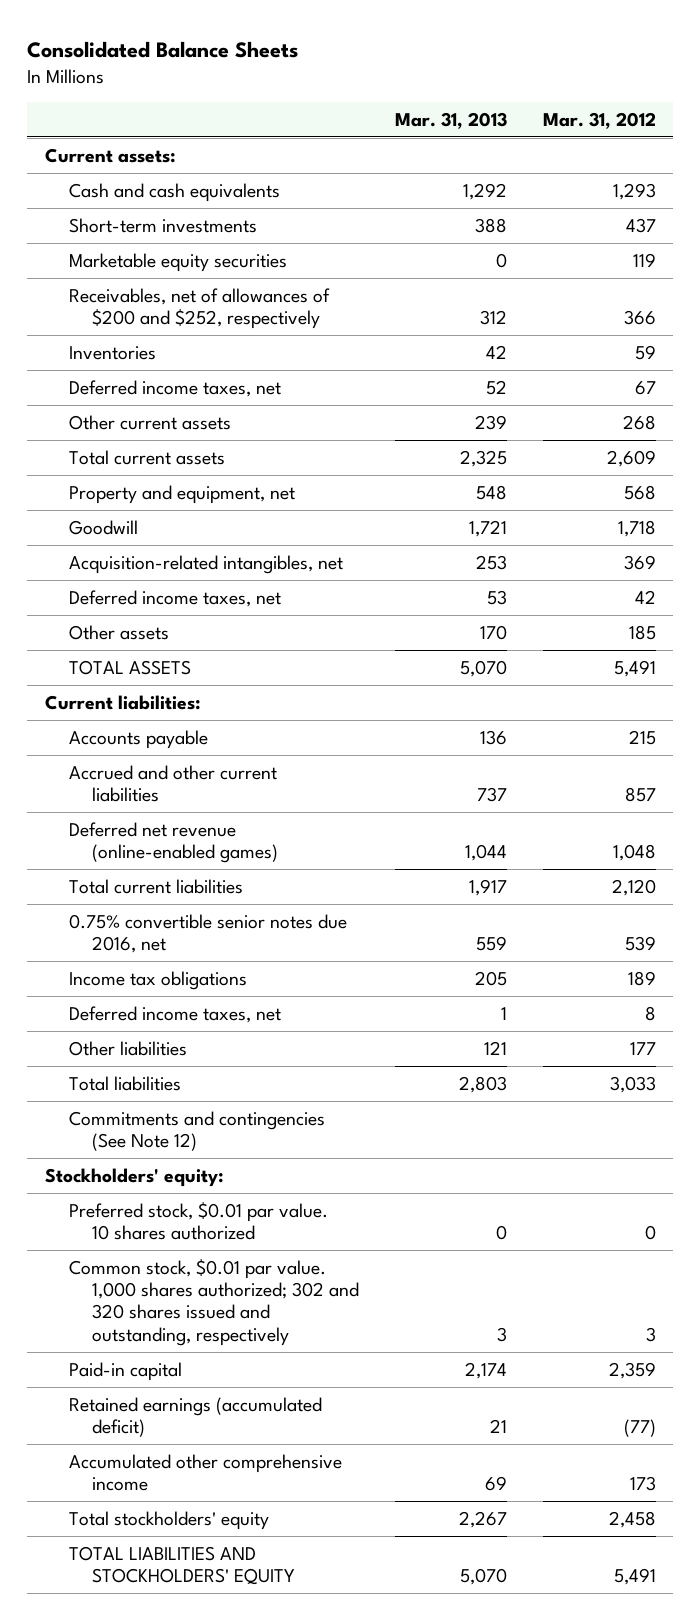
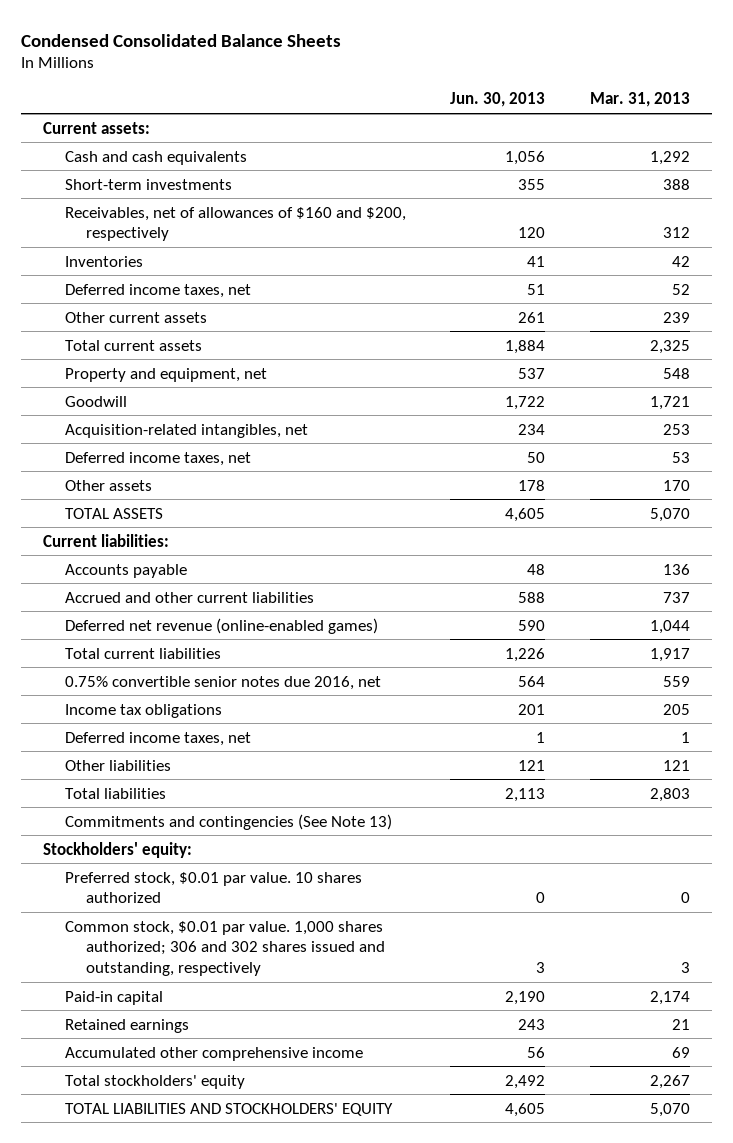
- Consolidated Balance Sheets
+ Condensed Consolidated Balance Sheets
- | Mar. 31, 2013 | Mar. 31, 2012
+ | Jun. 30, 2013 | Mar. 31, 2013
- Marketable equity securities | 0 | 119
- Receivables, net of allowances of $200 and $252, respectively | 312 | 366
+ Receivables, net of allowances of $160 and $200, respectively | 120 | 312
- Commitments and contingencies (See Note 12)
+ Commitments and contingencies (See Note 13)
- Common stock, $0.01 par value. 1,000 shares authorized; 302 and 320 shares issued and outstanding, respectively | 3 | 3
+ Common stock, $0.01 par value. 1,000 shares authorized; 306 and 302 shares issued and outstanding, respectively | 3 | 3
- Retained earnings (accumulated deficit) | 21 | (77)
+ Retained earnings | 243 | 21

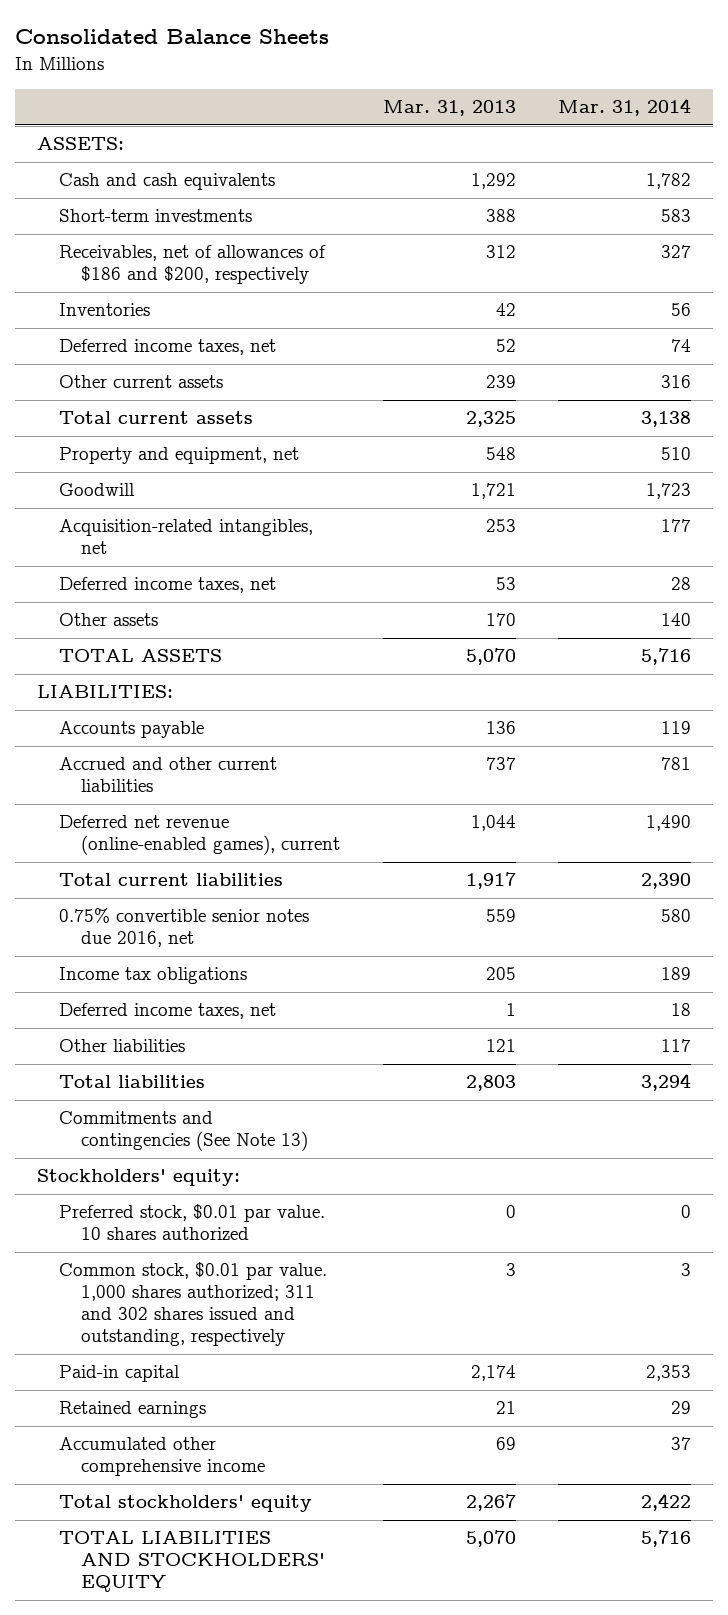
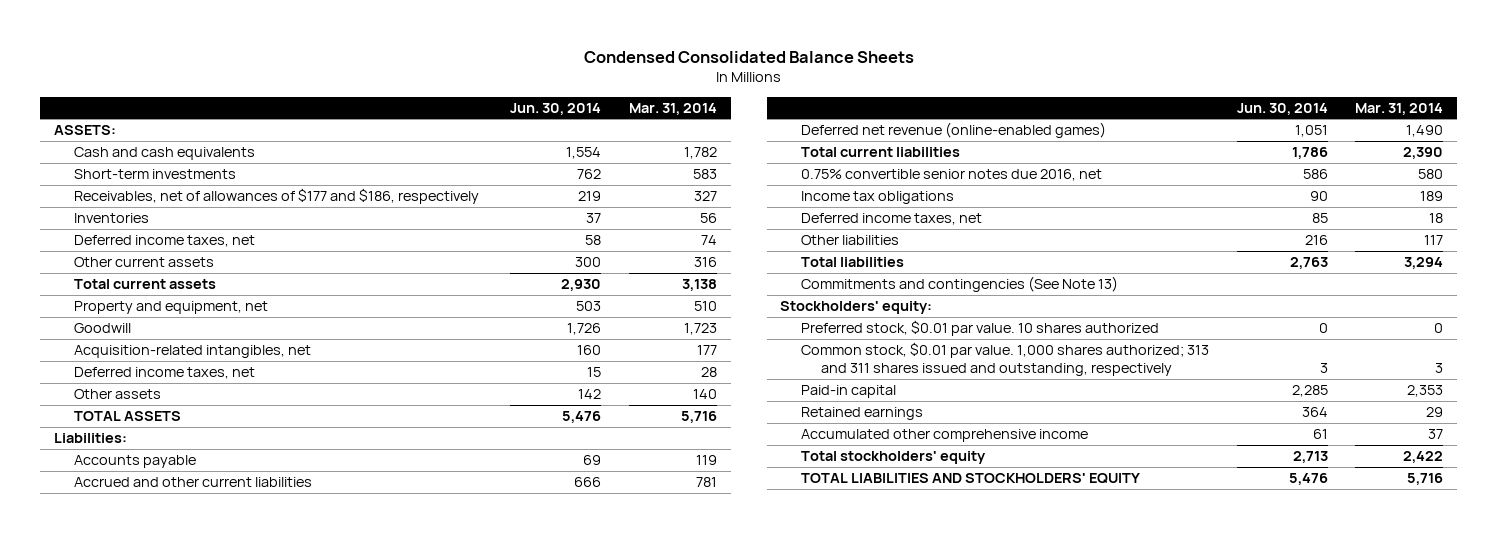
- Consolidated Balance Sheets
+ Condensed Consolidated Balance Sheets
- | Mar. 31, 2013 | Mar. 31, 2014
+ | Jun. 30, 2014 | Mar. 31, 2014
- Receivables, net of allowances of $186 and $200, respectively | 312 | 327
+ Receivables, net of allowances of $177 and $186, respectively | 219 | 327
- LIABILITIES:
+ Liabilities:
- Deferred net revenue (online-enabled games), current | 1,044 | 1,490
+ Deferred net revenue (online-enabled games) | 1,051 | 1,490
- Common stock, $0.01 par value. 1,000 shares authorized; 311 and 302 shares issued and outstanding, respectively | 3 | 3
+ Common stock, $0.01 par value. 1,000 shares authorized; 313 and 311 shares issued and outstanding, respectively | 3 | 3

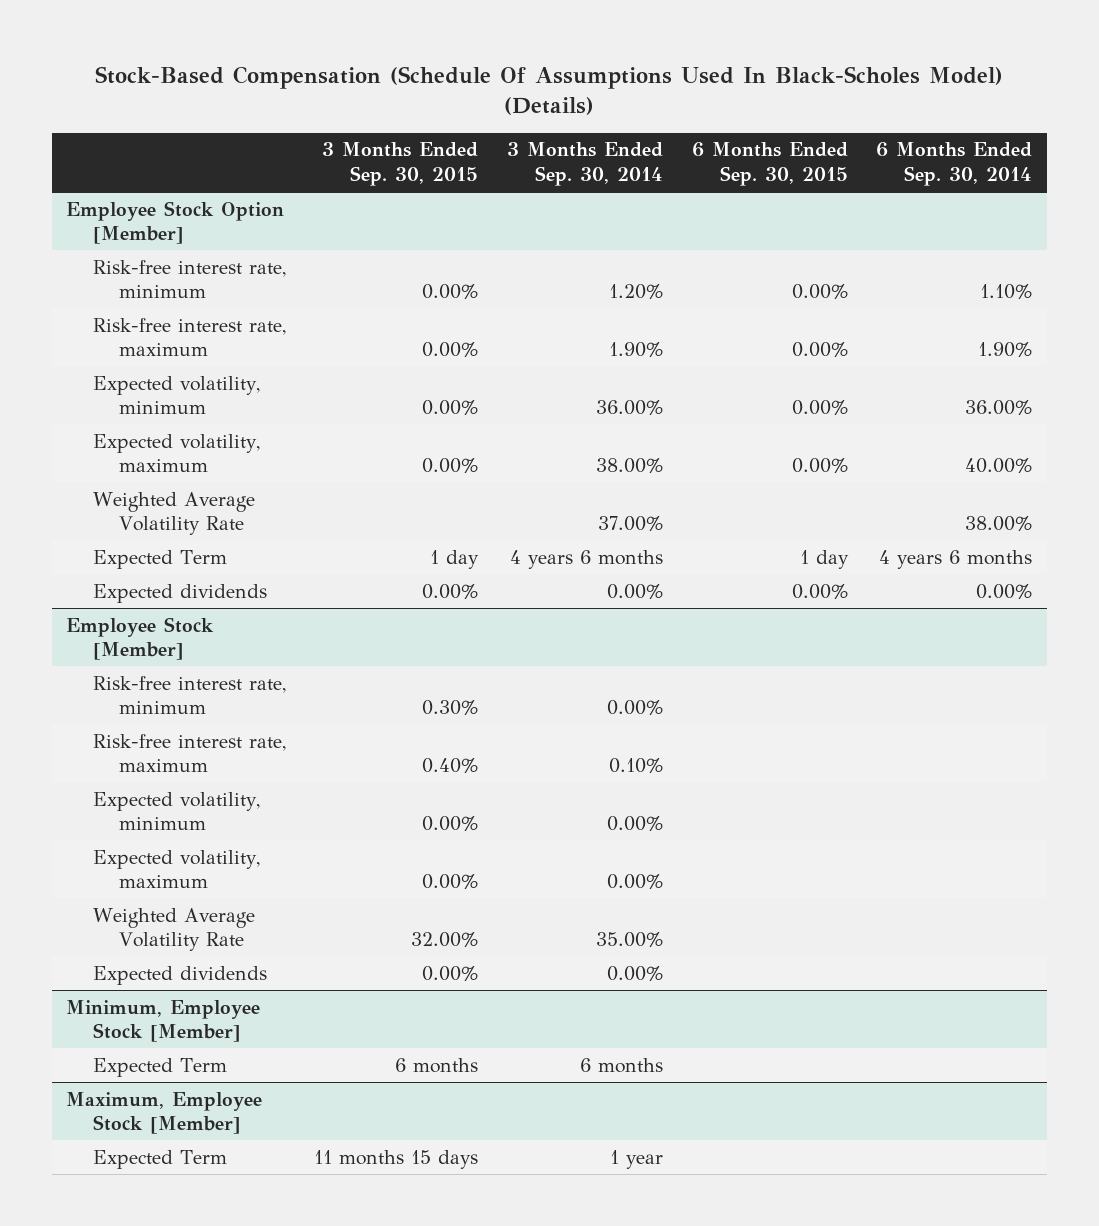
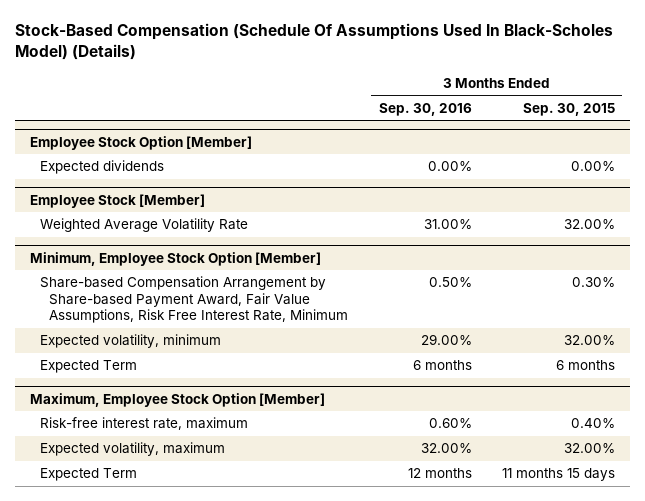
- | 3 Months Ended Sep. 30, 2015 | 3 Months Ended Sep. 30, 2014 | 6 Months Ended Sep. 30, 2015 | 6 Months Ended Sep. 30, 2014
+ | 3 Months Ended Sep. 30, 2016 | 3 Months Ended Sep. 30, 2015
@ Employee Stock Option [Member]
- Risk-free interest rate, minimum | 0.00% | 1.20% | 0.00% | 1.10%
- Risk-free interest rate, maximum | 0.00% | 1.90% | 0.00% | 1.90%
- Expected volatility, minimum | 0.00% | 36.00% | 0.00% | 36.00%
- Expected volatility, maximum | 0.00% | 38.00% | 0.00% | 40.00%
- Weighted Average Volatility Rate | | 37.00% | | 38.00%
- Expected Term | 1 day | 4 years 6 months | 1 day | 4 years 6 months
@ Employee Stock [Member]
- Risk-free interest rate, minimum | 0.30% | 0.00% | |
- Risk-free interest rate, maximum | 0.40% | 0.10% | |
- Expected volatility, minimum | 0.00% | 0.00% | |
- Expected volatility, maximum | 0.00% | 0.00% | |
- Expected dividends | 0.00% | 0.00% | |
- Minimum, Employee Stock [Member]
+ Minimum, Employee Stock Option [Member]
+ Share-based Compensation Arrangement by Share-based Payment Award, Fair Value Assumptions, Risk Free Interest Rate, Minimum | 0.50% | 0.30%
+ Expected volatility, minimum | 29.00% | 32.00%
- Maximum, Employee Stock [Member]
+ Maximum, Employee Stock Option [Member]
+ Risk-free interest rate, maximum | 0.60% | 0.40%
+ Expected volatility, maximum | 32.00% | 32.00%

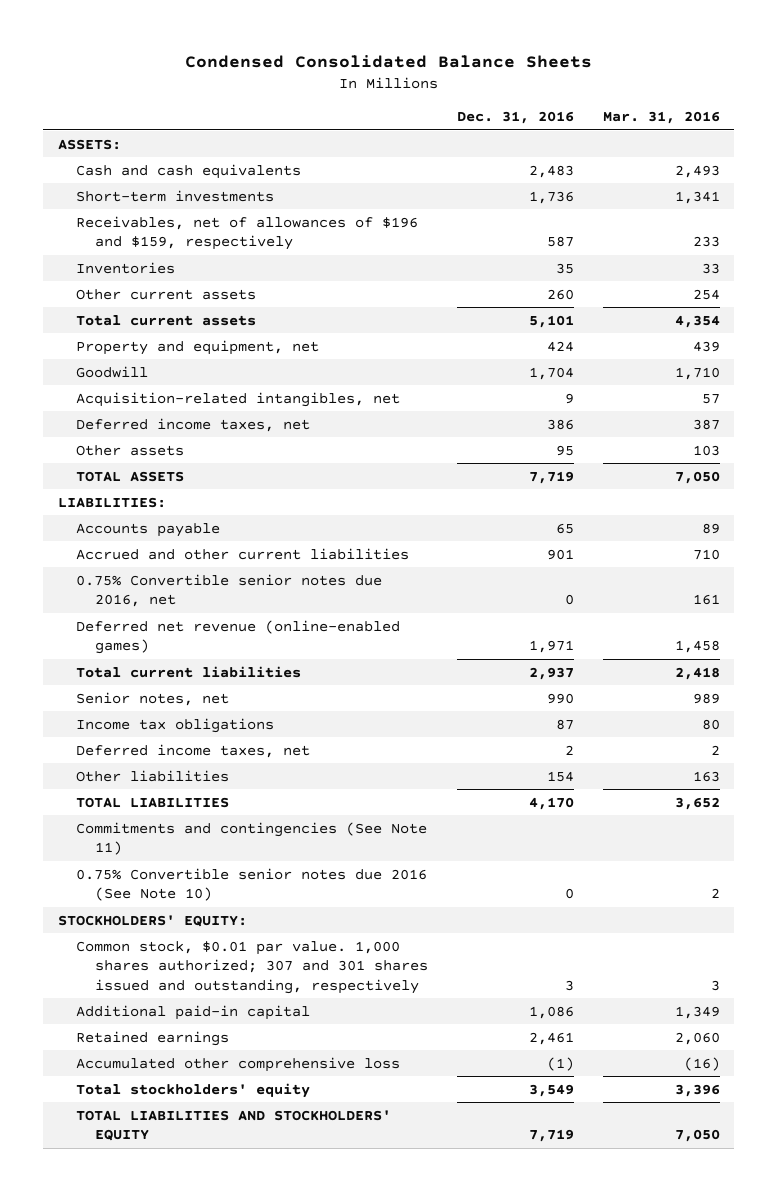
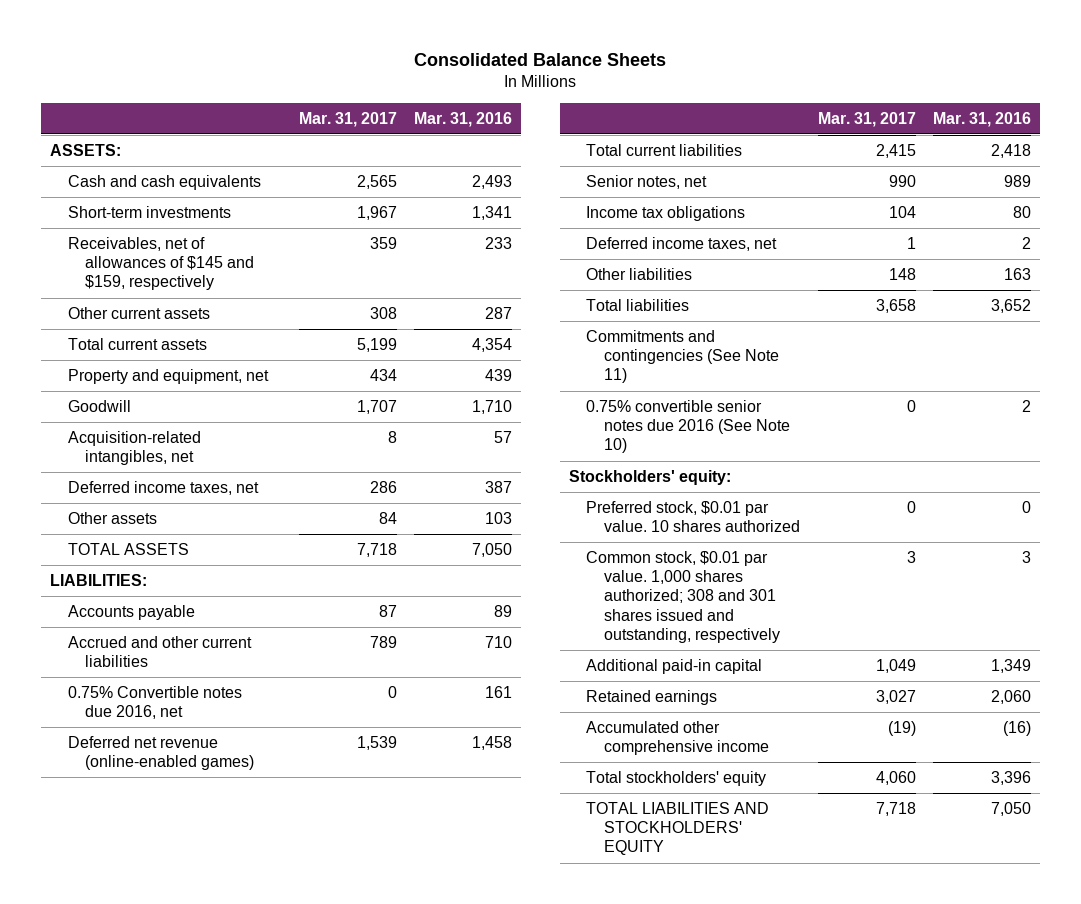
- Condensed Consolidated Balance Sheets
+ Consolidated Balance Sheets
- | Dec. 31, 2016 | Mar. 31, 2016
+ | Mar. 31, 2017 | Mar. 31, 2016
- Receivables, net of allowances of $196 and $159, respectively | 587 | 233
- Inventories | 35 | 33
- Other current assets | 260 | 254
+ Receivables, net of allowances of $145 and $159, respectively | 359 | 233
+ Other current assets | 308 | 287
- 0.75% Convertible senior notes due 2016, net | 0 | 161
+ 0.75% Convertible notes due 2016, net | 0 | 161
- TOTAL LIABILITIES | 4,170 | 3,652
+ Total liabilities | 3,658 | 3,652
- 0.75% Convertible senior notes due 2016 (See Note 10) | 0 | 2
- STOCKHOLDERS' EQUITY:
- Common stock, $0.01 par value. 1,000 shares authorized; 307 and 301 shares issued and outstanding, respectively | 3 | 3
+ 0.75% convertible senior notes due 2016 (See Note 10) | 0 | 2
+ Stockholders' equity:
+ Preferred stock, $0.01 par value. 10 shares authorized | 0 | 0
+ Common stock, $0.01 par value. 1,000 shares authorized; 308 and 301 shares issued and outstanding, respectively | 3 | 3
- Accumulated other comprehensive loss | (1) | (16)
+ Accumulated other comprehensive income | (19) | (16)

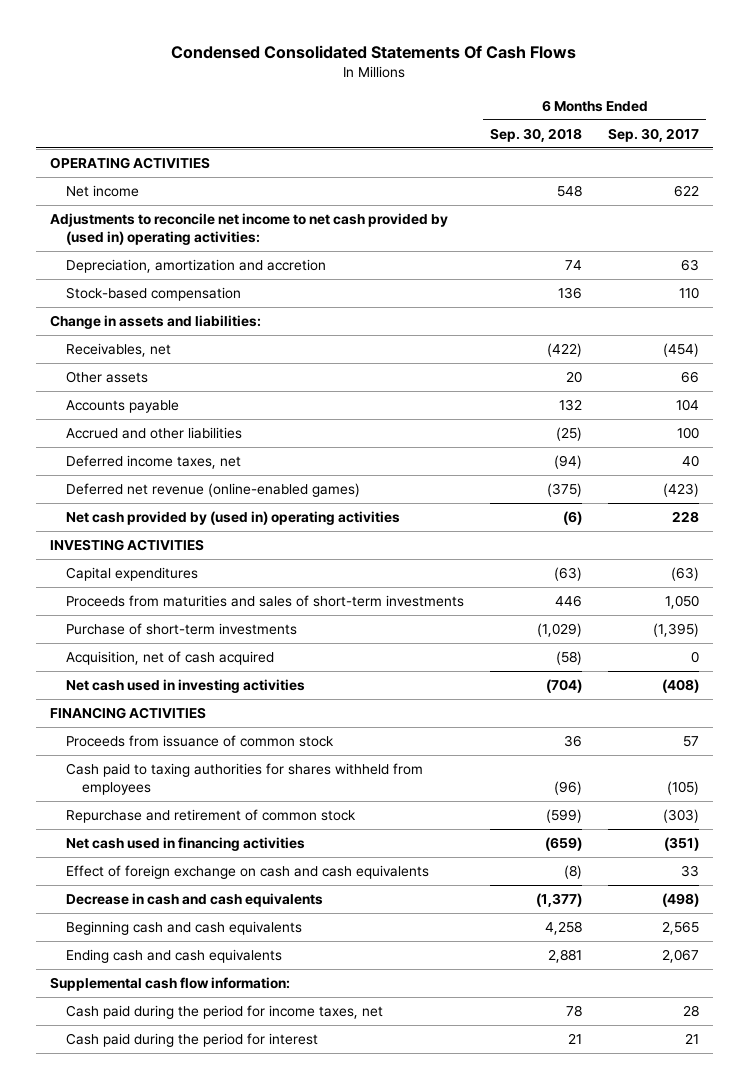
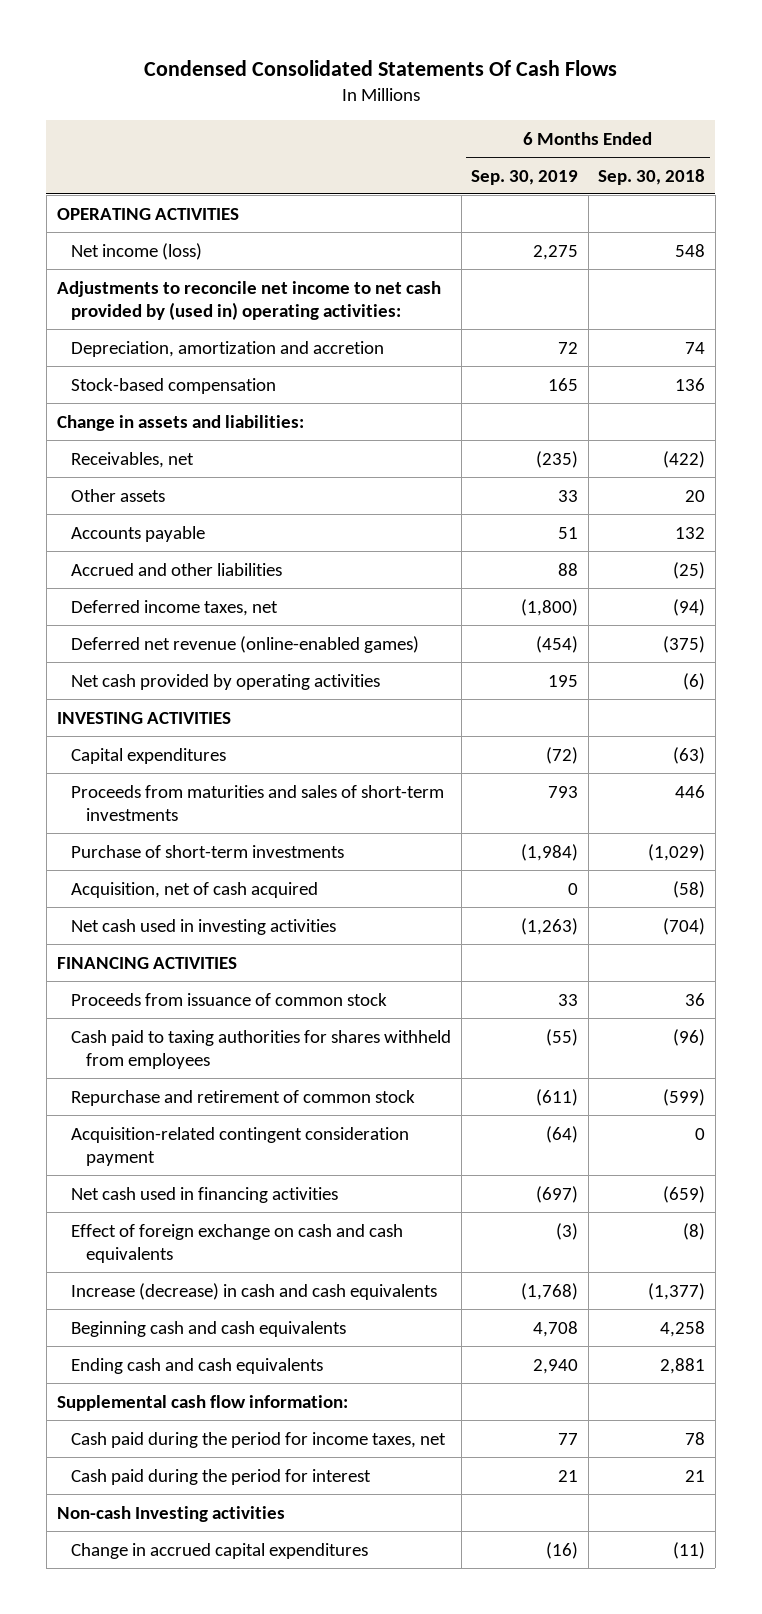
- | 6 Months Ended Sep. 30, 2018 | 6 Months Ended Sep. 30, 2017
+ | 6 Months Ended Sep. 30, 2019 | 6 Months Ended Sep. 30, 2018
- Net income | 548 | 622
+ Net income (loss) | 2,275 | 548
- Net cash provided by (used in) operating activities | (6) | 228
+ Net cash provided by operating activities | 195 | (6)
+ Acquisition-related contingent consideration payment | (64) | 0
- Decrease in cash and cash equivalents | (1,377) | (498)
+ Increase (decrease) in cash and cash equivalents | (1,768) | (1,377)
+ Non-cash Investing activities
+ Change in accrued capital expenditures | (16) | (11)

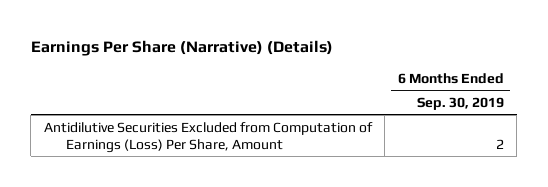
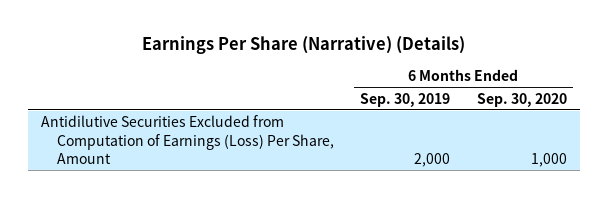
- | 6 Months Ended Sep. 30, 2019
+ | 6 Months Ended Sep. 30, 2019 | 6 Months Ended Sep. 30, 2020
- Antidilutive Securities Excluded from Computation of Earnings (Loss) Per Share, Amount | 2
+ Antidilutive Securities Excluded from Computation of Earnings (Loss) Per Share, Amount | 2,000 | 1,000

